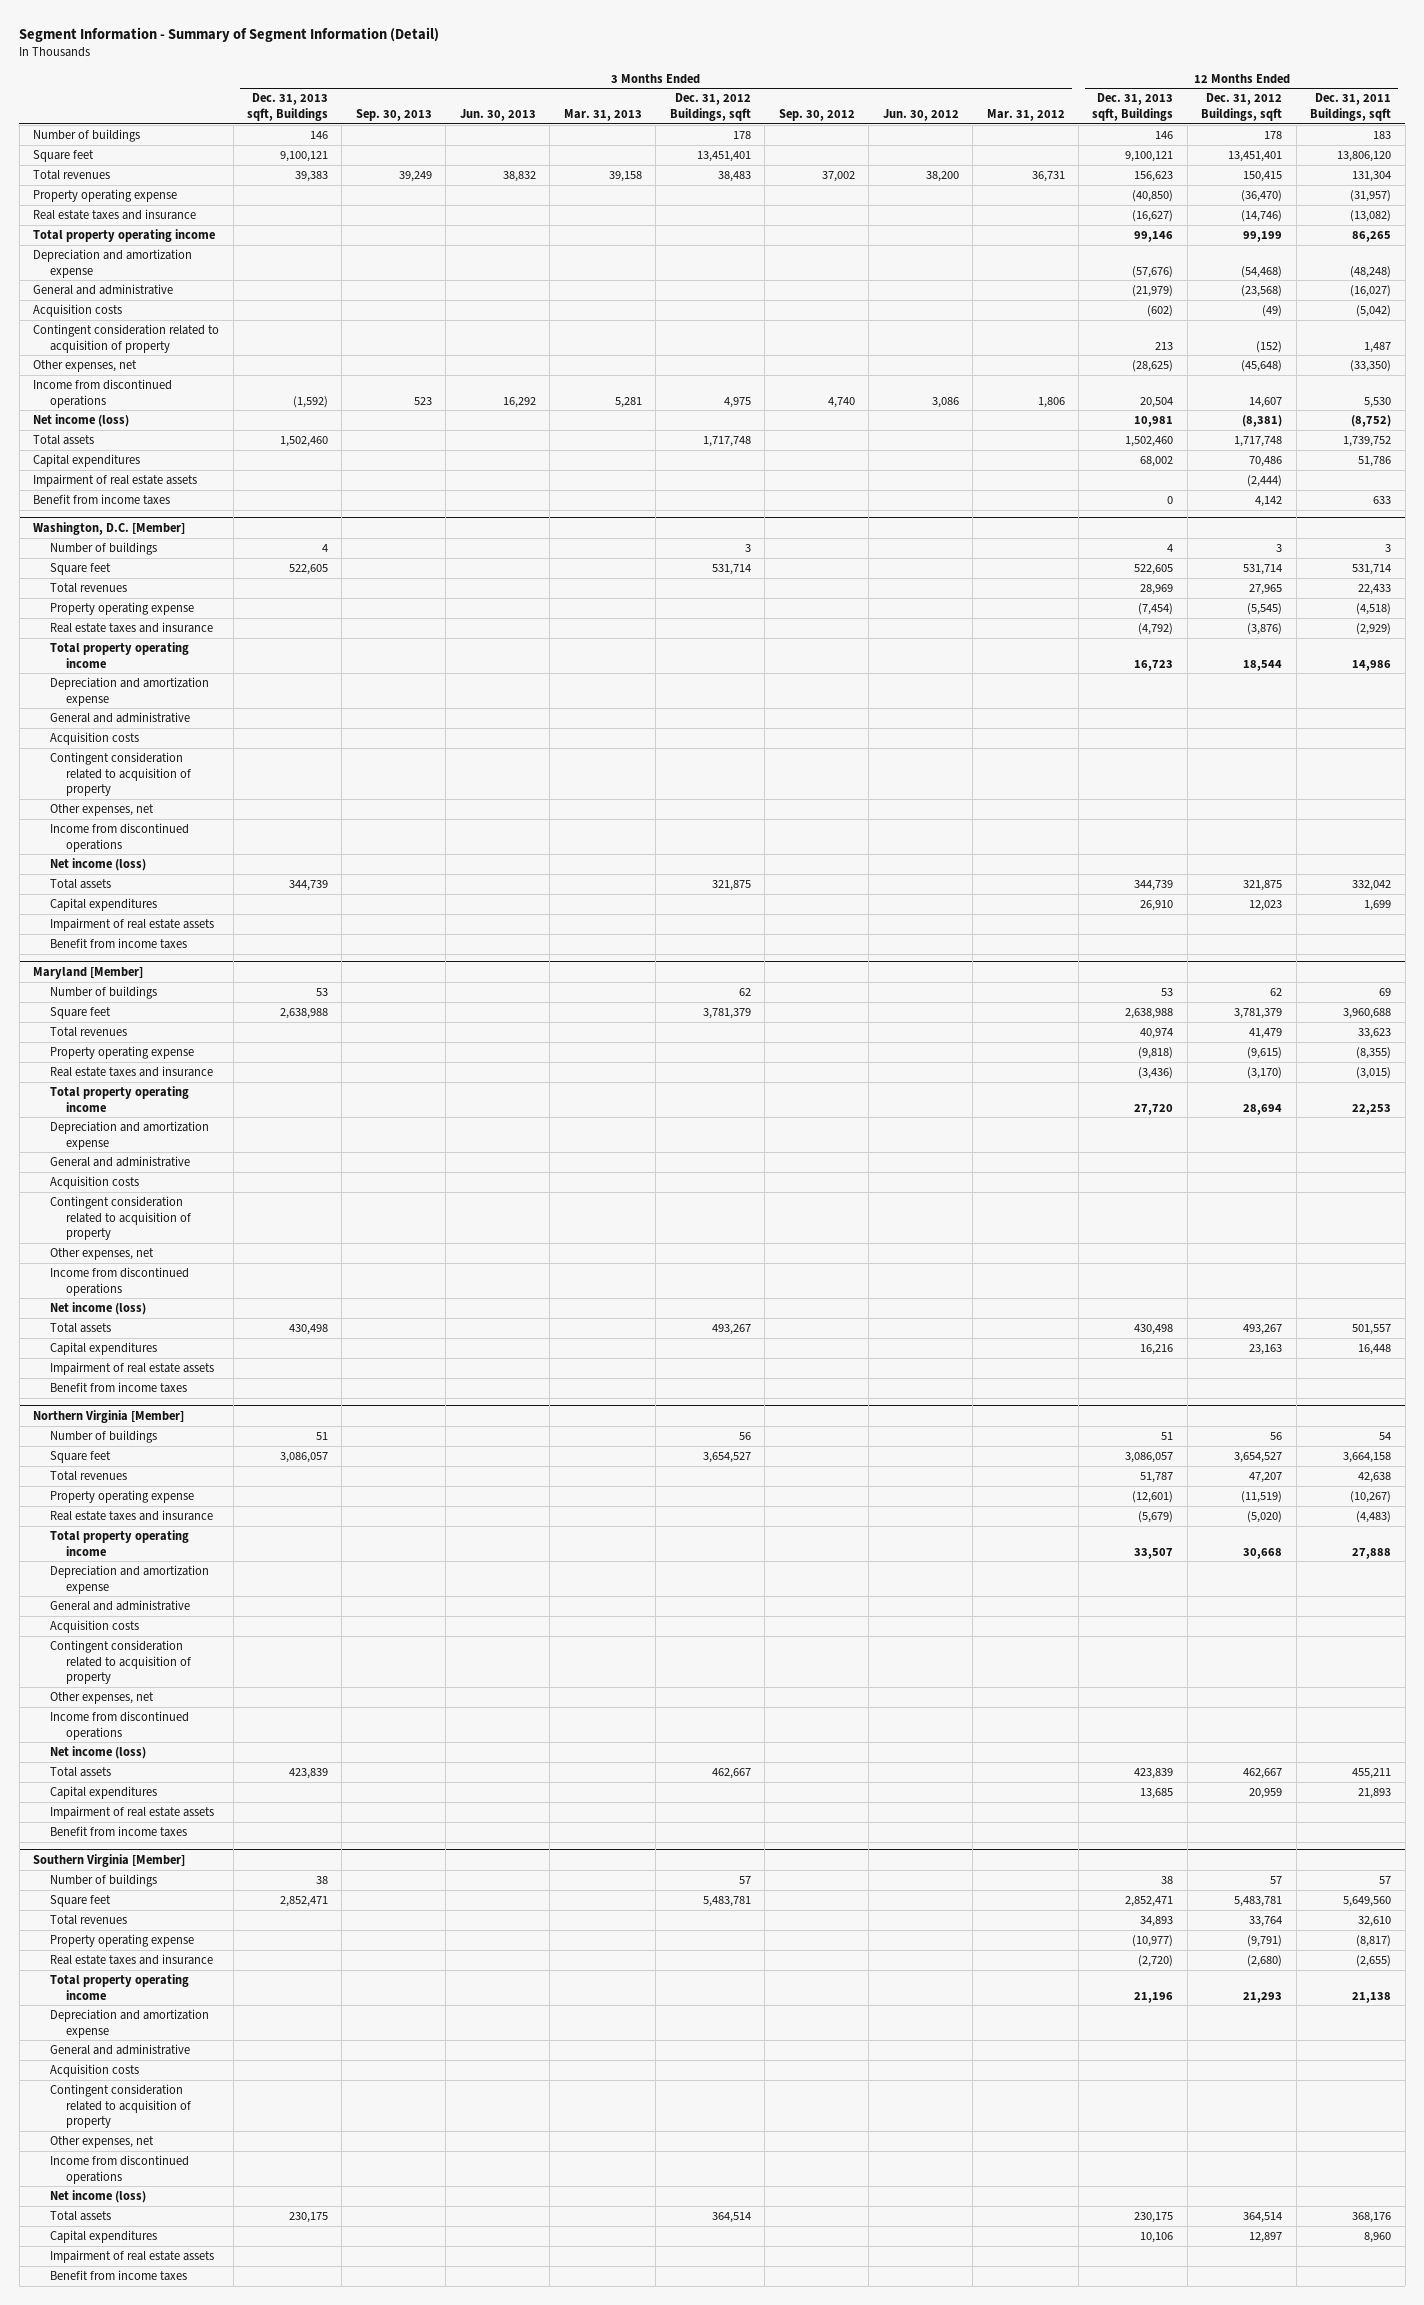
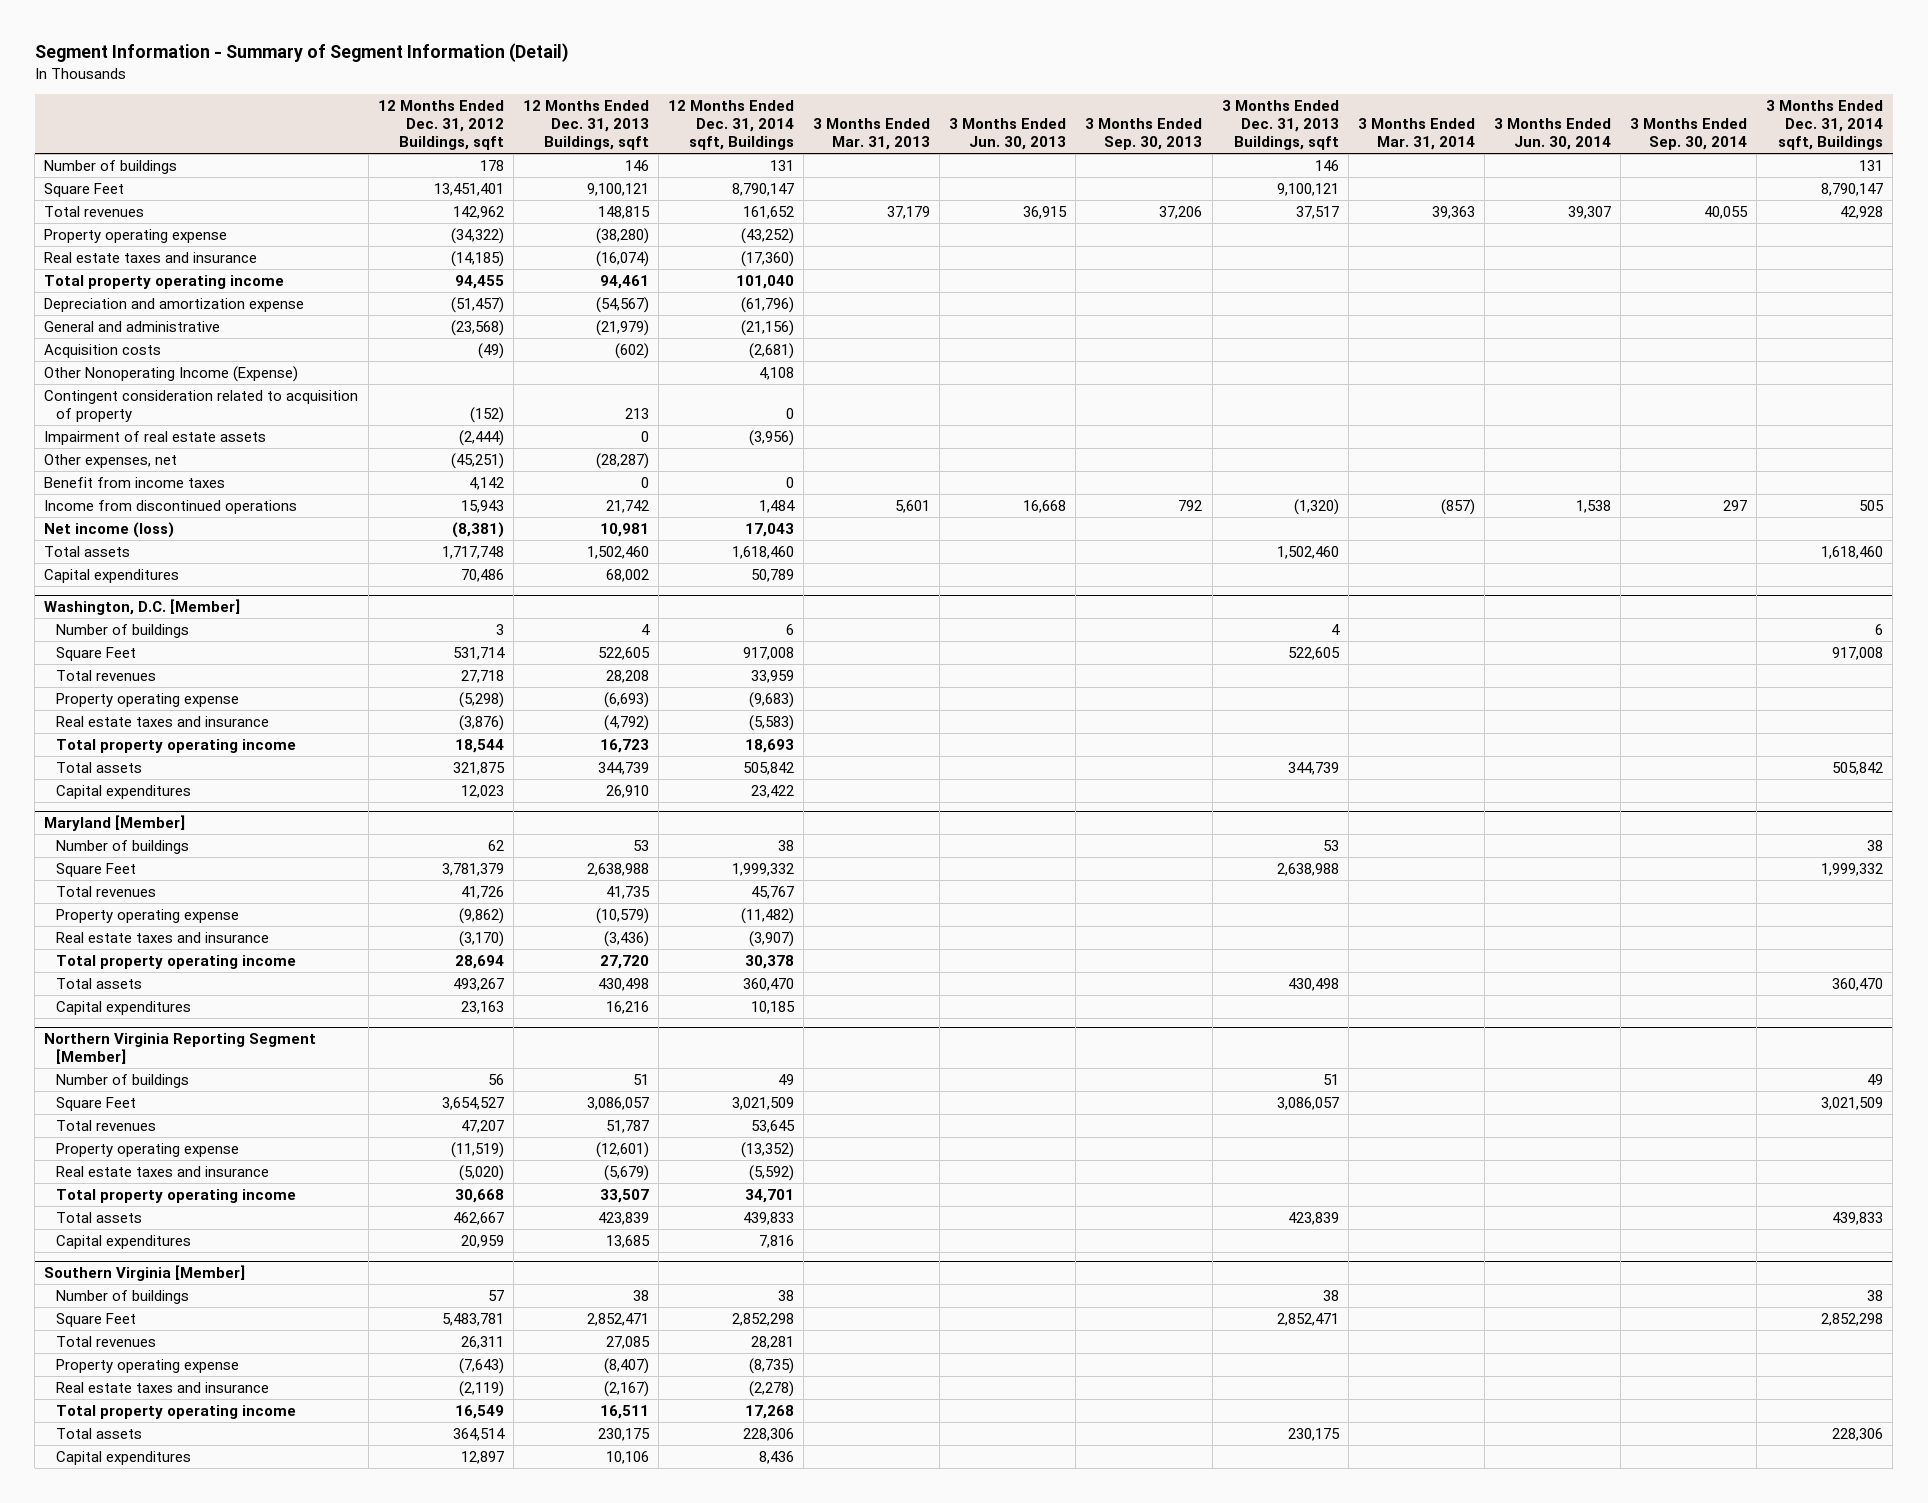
- | 3 Months Ended Dec. 31, 2013 sqft, Buildings | 3 Months Ended Sep. 30, 2013 | 3 Months Ended Jun. 30, 2013 | 3 Months Ended Mar. 31, 2013 | 3 Months Ended Dec. 31, 2012 Buildings, sqft | 3 Months Ended Sep. 30, 2012 | 3 Months Ended Jun. 30, 2012 | 3 Months Ended Mar. 31, 2012 | 12 Months Ended Dec. 31, 2013 sqft, Buildings | 12 Months Ended Dec. 31, 2012 Buildings, sqft | 12 Months Ended Dec. 31, 2011 Buildings, sqft
+ | 12 Months Ended Dec. 31, 2012 Buildings, sqft | 12 Months Ended Dec. 31, 2013 Buildings, sqft | 12 Months Ended Dec. 31, 2014 sqft, Buildings | 3 Months Ended Mar. 31, 2013 | 3 Months Ended Jun. 30, 2013 | 3 Months Ended Sep. 30, 2013 | 3 Months Ended Dec. 31, 2013 Buildings, sqft | 3 Months Ended Mar. 31, 2014 | 3 Months Ended Jun. 30, 2014 | 3 Months Ended Sep. 30, 2014 | 3 Months Ended Dec. 31, 2014 sqft, Buildings
- Square feet | 9,100,121 | | | | 13,451,401 | | | | 9,100,121 | 13,451,401 | 13,806,120
- Total revenues | 39,383 | 39,249 | 38,832 | 39,158 | 38,483 | 37,002 | 38,200 | 36,731 | 156,623 | 150,415 | 131,304
- Property operating expense | | | | | | | | | (40,850) | (36,470) | (31,957)
- Real estate taxes and insurance | | | | | | | | | (16,627) | (14,746) | (13,082)
- Total property operating income | | | | | | | | | 99,146 | 99,199 | 86,265
- Depreciation and amortization expense | | | | | | | | | (57,676) | (54,468) | (48,248)
+ Square Feet | 13,451,401 | 9,100,121 | 8,790,147 | | | | 9,100,121 | | | | 8,790,147
+ Total revenues | 142,962 | 148,815 | 161,652 | 37,179 | 36,915 | 37,206 | 37,517 | 39,363 | 39,307 | 40,055 | 42,928
+ Property operating expense | (34,322) | (38,280) | (43,252) | | | | | | | |
+ Real estate taxes and insurance | (14,185) | (16,074) | (17,360) | | | | | | | |
+ Total property operating income | 94,455 | 94,461 | 101,040 | | | | | | | |
+ Depreciation and amortization expense | (51,457) | (54,567) | (61,796) | | | | | | | |
+ Other Nonoperating Income (Expense) | | | 4,108 | | | | | | | |
- Other expenses, net | | | | | | | | | (28,625) | (45,648) | (33,350)
- Income from discontinued operations | (1,592) | 523 | 16,292 | 5,281 | 4,975 | 4,740 | 3,086 | 1,806 | 20,504 | 14,607 | 5,530
moved up: Impairment of real estate assets | (2,444) | 0 | (3,956) | | | | | | | |
+ Other expenses, net | (45,251) | (28,287) | | | | | | | | |
moved up: Benefit from income taxes | 4,142 | 0 | 0 | | | | | | | |
+ Income from discontinued operations | 15,943 | 21,742 | 1,484 | 5,601 | 16,668 | 792 | (1,320) | (857) | 1,538 | 297 | 505
@ Washington, D.C. [Member]
- Square feet | 522,605 | | | | 531,714 | | | | 522,605 | 531,714 | 531,714
- Total revenues | | | | | | | | | 28,969 | 27,965 | 22,433
- Property operating expense | | | | | | | | | (7,454) | (5,545) | (4,518)
+ Square Feet | 531,714 | 522,605 | 917,008 | | | | 522,605 | | | | 917,008
+ Total revenues | 27,718 | 28,208 | 33,959 | | | | | | | |
+ Property operating expense | (5,298) | (6,693) | (9,683) | | | | | | | |
- Depreciation and amortization expense
- General and administrative
- Acquisition costs
- Contingent consideration related to acquisition of property
- Other expenses, net
- Income from discontinued operations
- Net income (loss)
- Impairment of real estate assets
- Benefit from income taxes
@ Maryland [Member]
- Square feet | 2,638,988 | | | | 3,781,379 | | | | 2,638,988 | 3,781,379 | 3,960,688
- Total revenues | | | | | | | | | 40,974 | 41,479 | 33,623
- Property operating expense | | | | | | | | | (9,818) | (9,615) | (8,355)
+ Square Feet | 3,781,379 | 2,638,988 | 1,999,332 | | | | 2,638,988 | | | | 1,999,332
+ Total revenues | 41,726 | 41,735 | 45,767 | | | | | | | |
+ Property operating expense | (9,862) | (10,579) | (11,482) | | | | | | | |
- Depreciation and amortization expense
- General and administrative
- Acquisition costs
- Contingent consideration related to acquisition of property
- Other expenses, net
- Income from discontinued operations
- Net income (loss)
- Impairment of real estate assets
- Benefit from income taxes
- Northern Virginia [Member]
+ Northern Virginia Reporting Segment [Member]
- Square feet | 3,086,057 | | | | 3,654,527 | | | | 3,086,057 | 3,654,527 | 3,664,158
+ Square Feet | 3,654,527 | 3,086,057 | 3,021,509 | | | | 3,086,057 | | | | 3,021,509
- Depreciation and amortization expense
- General and administrative
- Acquisition costs
- Contingent consideration related to acquisition of property
- Other expenses, net
- Income from discontinued operations
- Net income (loss)
- Impairment of real estate assets
- Benefit from income taxes
@ Southern Virginia [Member]
- Square feet | 2,852,471 | | | | 5,483,781 | | | | 2,852,471 | 5,483,781 | 5,649,560
- Total revenues | | | | | | | | | 34,893 | 33,764 | 32,610
- Property operating expense | | | | | | | | | (10,977) | (9,791) | (8,817)
- Real estate taxes and insurance | | | | | | | | | (2,720) | (2,680) | (2,655)
- Total property operating income | | | | | | | | | 21,196 | 21,293 | 21,138
- Depreciation and amortization expense
- General and administrative
- Acquisition costs
- Contingent consideration related to acquisition of property
- Other expenses, net
- Income from discontinued operations
- Net income (loss)
+ Square Feet | 5,483,781 | 2,852,471 | 2,852,298 | | | | 2,852,471 | | | | 2,852,298
+ Total revenues | 26,311 | 27,085 | 28,281 | | | | | | | |
+ Property operating expense | (7,643) | (8,407) | (8,735) | | | | | | | |
+ Real estate taxes and insurance | (2,119) | (2,167) | (2,278) | | | | | | | |
+ Total property operating income | 16,549 | 16,511 | 17,268 | | | | | | | |
- Impairment of real estate assets
- Benefit from income taxes

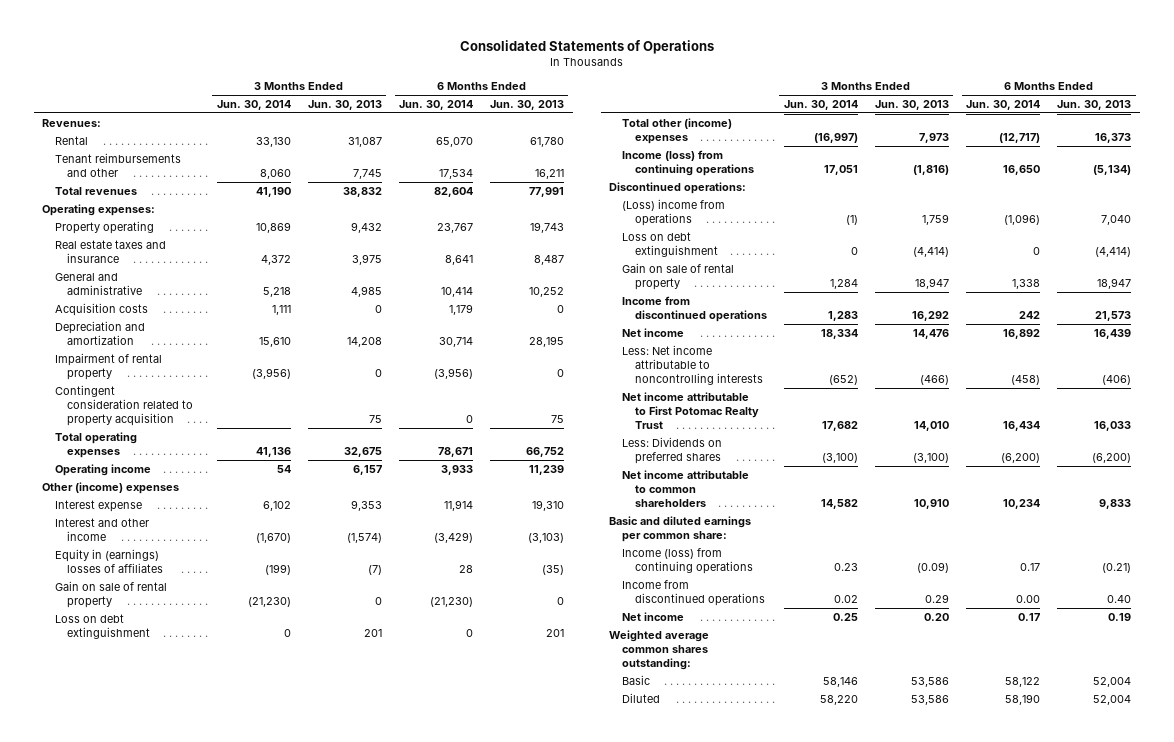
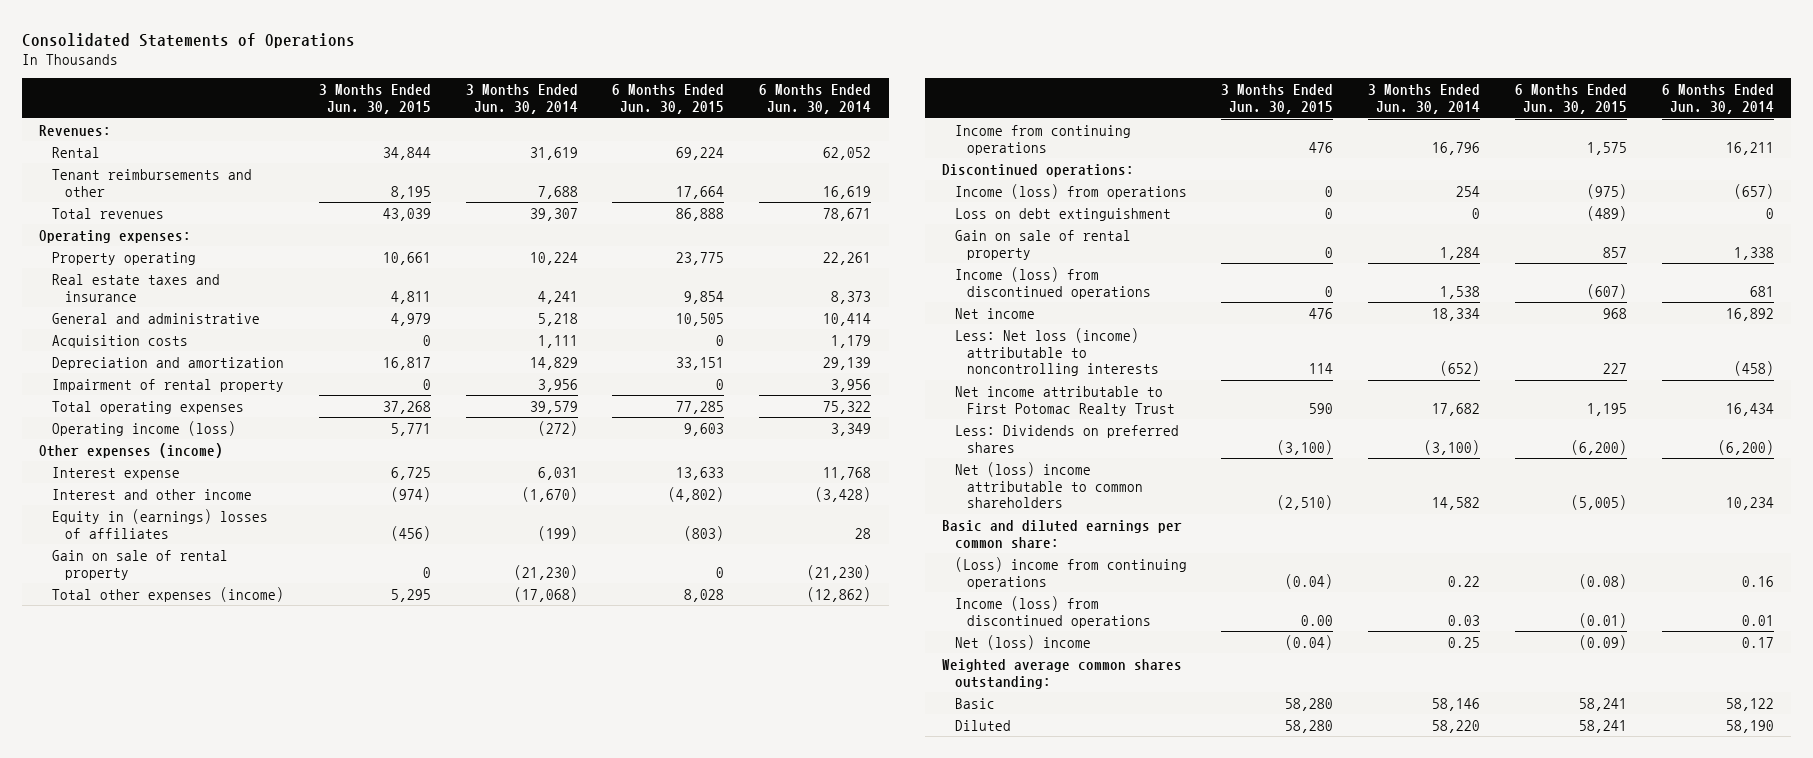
- | 3 Months Ended Jun. 30, 2014 | 3 Months Ended Jun. 30, 2013 | 6 Months Ended Jun. 30, 2014 | 6 Months Ended Jun. 30, 2013
+ | 3 Months Ended Jun. 30, 2015 | 3 Months Ended Jun. 30, 2014 | 6 Months Ended Jun. 30, 2015 | 6 Months Ended Jun. 30, 2014
- Rental | 33,130 | 31,087 | 65,070 | 61,780
- Tenant reimbursements and other | 8,060 | 7,745 | 17,534 | 16,211
- Total revenues | 41,190 | 38,832 | 82,604 | 77,991
+ Rental | 34,844 | 31,619 | 69,224 | 62,052
+ Tenant reimbursements and other | 8,195 | 7,688 | 17,664 | 16,619
+ Total revenues | 43,039 | 39,307 | 86,888 | 78,671
- Property operating | 10,869 | 9,432 | 23,767 | 19,743
- Real estate taxes and insurance | 4,372 | 3,975 | 8,641 | 8,487
+ Property operating | 10,661 | 10,224 | 23,775 | 22,261
+ Real estate taxes and insurance | 4,811 | 4,241 | 9,854 | 8,373
- Depreciation and amortization | 15,610 | 14,208 | 30,714 | 28,195
- Impairment of rental property | (3,956) | 0 | (3,956) | 0
- Contingent consideration related to property acquisition | | 75 | 0 | 75
- Total operating expenses | 41,136 | 32,675 | 78,671 | 66,752
- Operating income | 54 | 6,157 | 3,933 | 11,239
- Other (income) expenses
- Interest expense | 6,102 | 9,353 | 11,914 | 19,310
- Interest and other income | (1,670) | (1,574) | (3,429) | (3,103)
+ Depreciation and amortization | 16,817 | 14,829 | 33,151 | 29,139
+ Impairment of rental property | 0 | 3,956 | 0 | 3,956
+ Total operating expenses | 37,268 | 39,579 | 77,285 | 75,322
+ Operating income (loss) | 5,771 | (272) | 9,603 | 3,349
+ Other expenses (income)
+ Interest expense | 6,725 | 6,031 | 13,633 | 11,768
+ Interest and other income | (974) | (1,670) | (4,802) | (3,428)
- Loss on debt extinguishment | 0 | 201 | 0 | 201
- Total other (income) expenses | (16,997) | 7,973 | (12,717) | 16,373
- Income (loss) from continuing operations | 17,051 | (1,816) | 16,650 | (5,134)
+ Total other expenses (income) | 5,295 | (17,068) | 8,028 | (12,862)
+ Income from continuing operations | 476 | 16,796 | 1,575 | 16,211
- (Loss) income from operations | (1) | 1,759 | (1,096) | 7,040
+ Income (loss) from operations | 0 | 254 | (975) | (657)
- Income from discontinued operations | 1,283 | 16,292 | 242 | 21,573
+ Income (loss) from discontinued operations | 0 | 1,538 | (607) | 681
- Less: Net income attributable to noncontrolling interests | (652) | (466) | (458) | (406)
+ Less: Net loss (income) attributable to noncontrolling interests | 114 | (652) | 227 | (458)
- Net income attributable to common shareholders | 14,582 | 10,910 | 10,234 | 9,833
+ Net (loss) income attributable to common shareholders | (2,510) | 14,582 | (5,005) | 10,234
- Income (loss) from continuing operations | 0.23 | (0.09) | 0.17 | (0.21)
- Income from discontinued operations | 0.02 | 0.29 | 0.00 | 0.40
- Net income | 0.25 | 0.20 | 0.17 | 0.19
+ (Loss) income from continuing operations | (0.04) | 0.22 | (0.08) | 0.16
+ Income (loss) from discontinued operations | 0.00 | 0.03 | (0.01) | 0.01
+ Net (loss) income | (0.04) | 0.25 | (0.09) | 0.17

